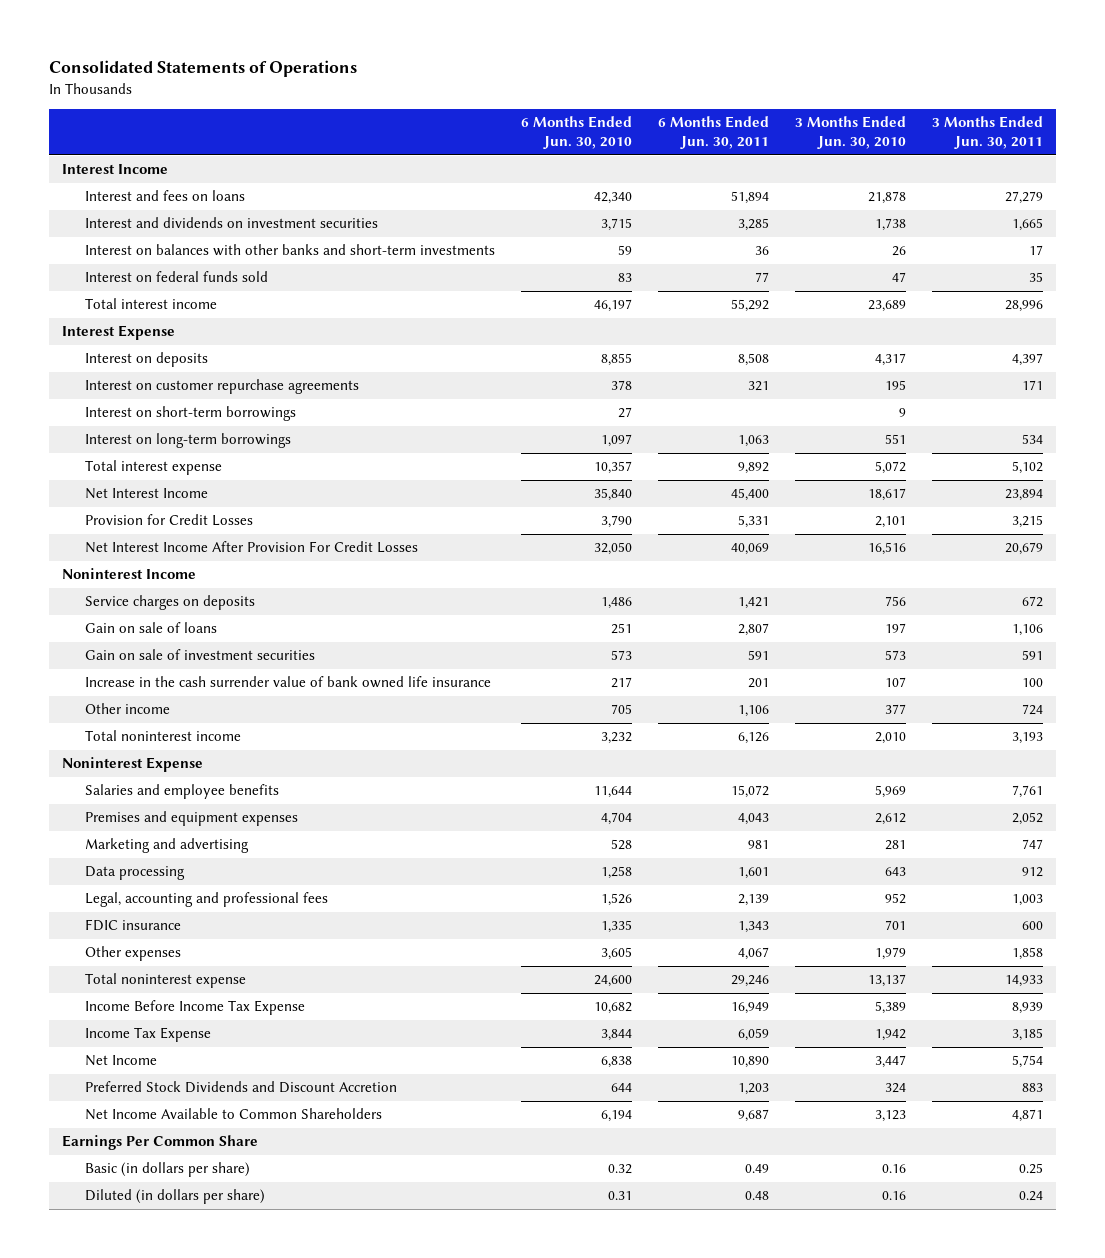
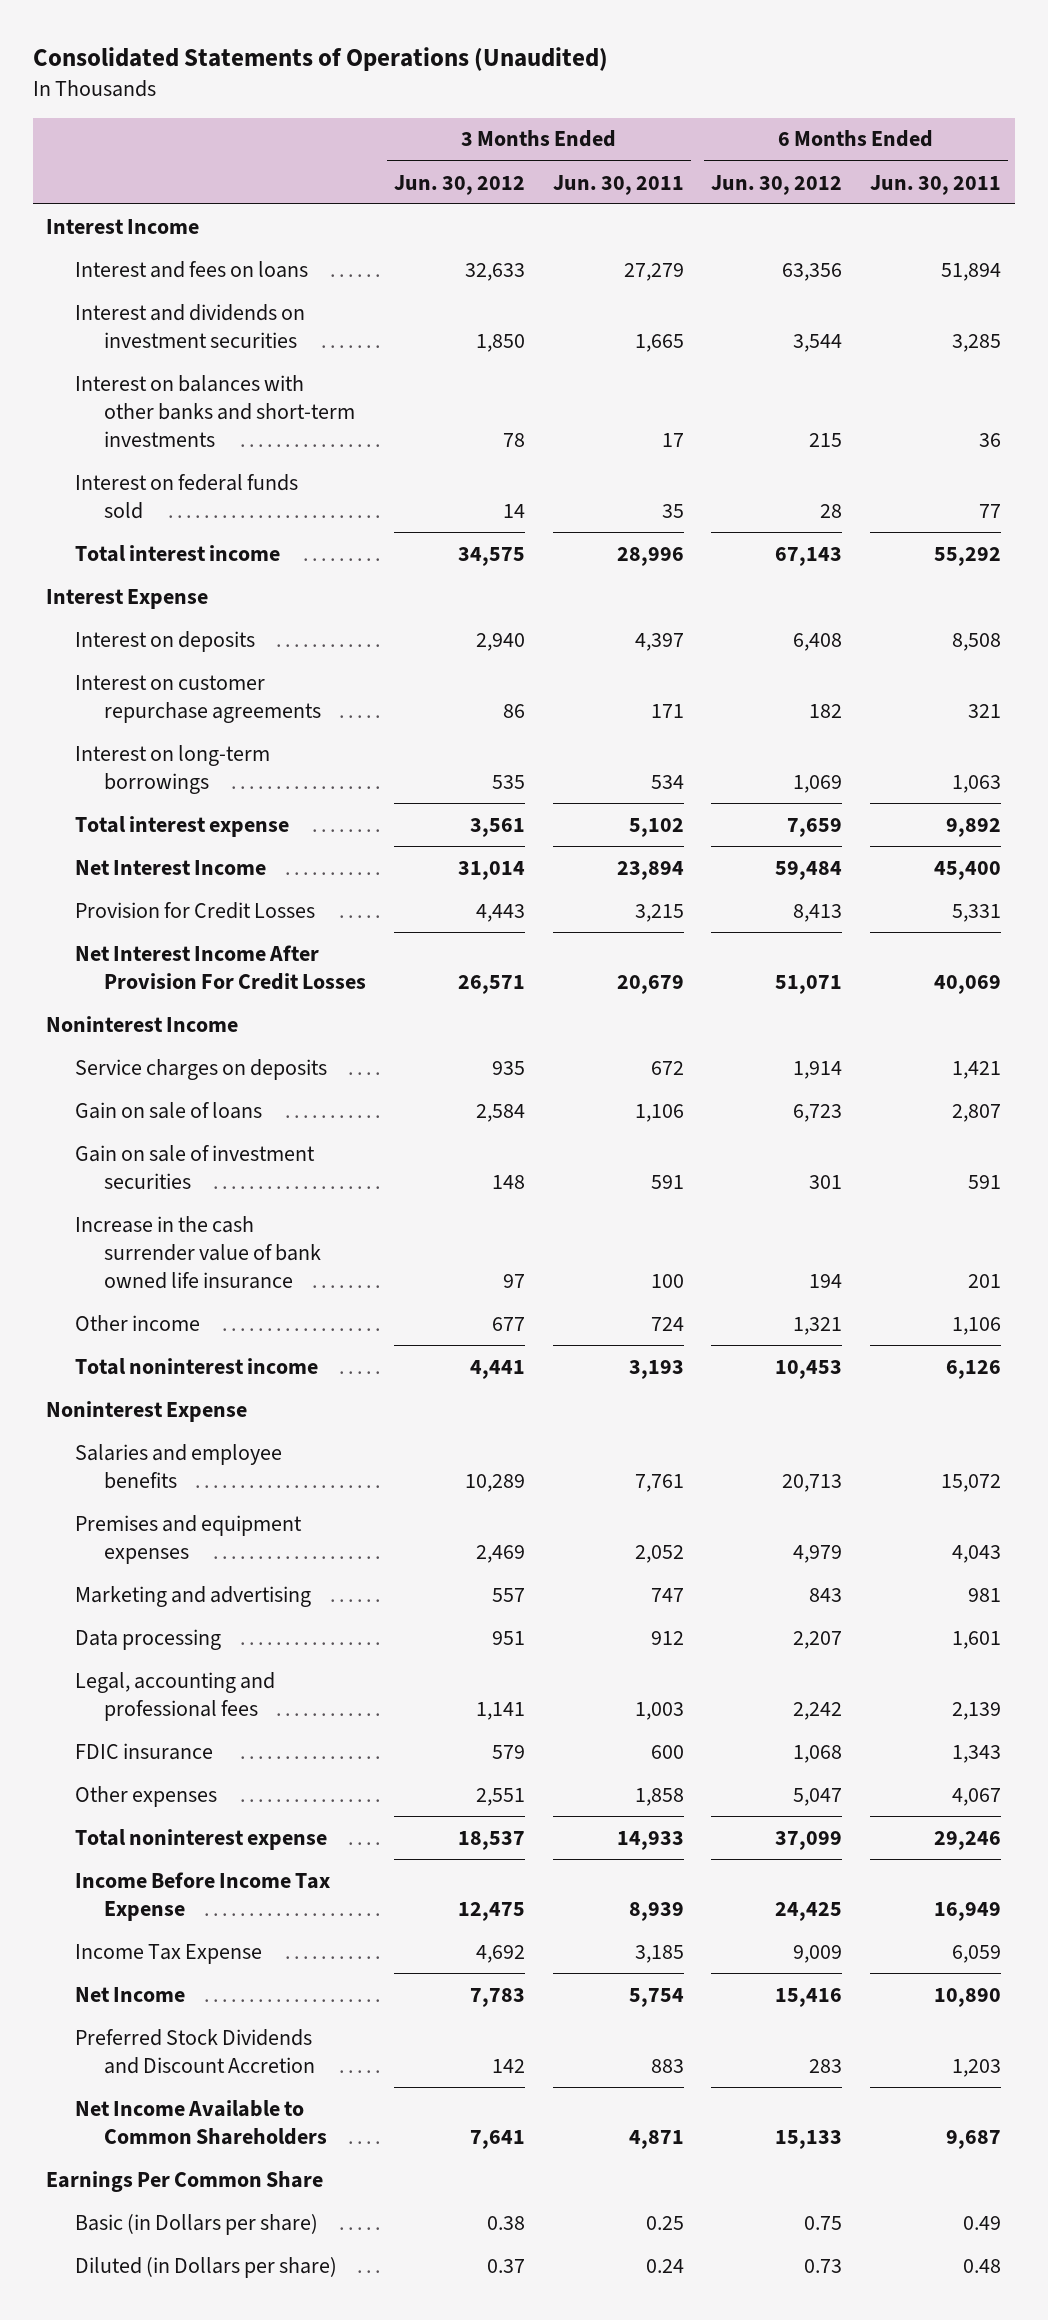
- Consolidated Statements of Operations
+ Consolidated Statements of Operations (Unaudited)
- | 6 Months Ended Jun. 30, 2010 | 6 Months Ended Jun. 30, 2011 | 3 Months Ended Jun. 30, 2010 | 3 Months Ended Jun. 30, 2011
+ | 3 Months Ended Jun. 30, 2012 | 3 Months Ended Jun. 30, 2011 | 6 Months Ended Jun. 30, 2012 | 6 Months Ended Jun. 30, 2011
- Interest on short-term borrowings | 27 | | 9 |
- Basic (in dollars per share) | 0.32 | 0.49 | 0.16 | 0.25
- Diluted (in dollars per share) | 0.31 | 0.48 | 0.16 | 0.24
+ Basic (in Dollars per share) | 0.38 | 0.25 | 0.75 | 0.49
+ Diluted (in Dollars per share) | 0.37 | 0.24 | 0.73 | 0.48

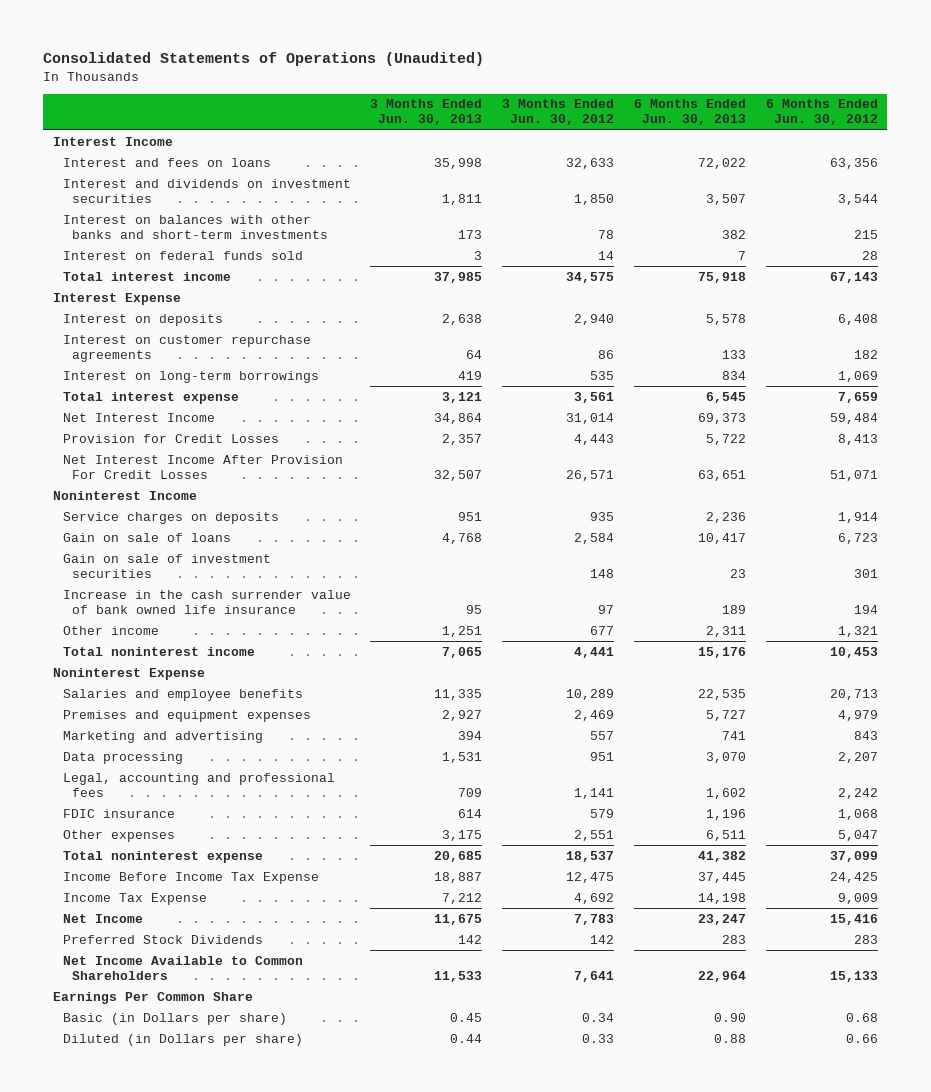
- | 3 Months Ended Jun. 30, 2012 | 3 Months Ended Jun. 30, 2011 | 6 Months Ended Jun. 30, 2012 | 6 Months Ended Jun. 30, 2011
+ | 3 Months Ended Jun. 30, 2013 | 3 Months Ended Jun. 30, 2012 | 6 Months Ended Jun. 30, 2013 | 6 Months Ended Jun. 30, 2012
- Preferred Stock Dividends and Discount Accretion | 142 | 883 | 283 | 1,203
+ Preferred Stock Dividends | 142 | 142 | 283 | 283
- Basic (in Dollars per share) | 0.38 | 0.25 | 0.75 | 0.49
- Diluted (in Dollars per share) | 0.37 | 0.24 | 0.73 | 0.48
+ Basic (in Dollars per share) | 0.45 | 0.34 | 0.90 | 0.68
+ Diluted (in Dollars per share) | 0.44 | 0.33 | 0.88 | 0.66

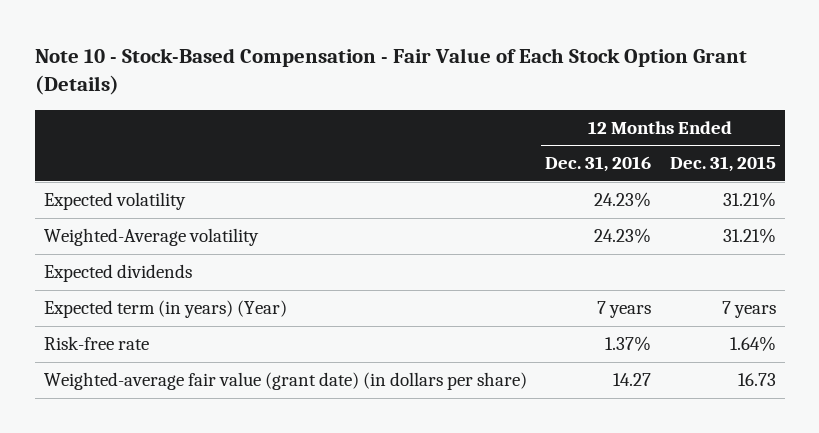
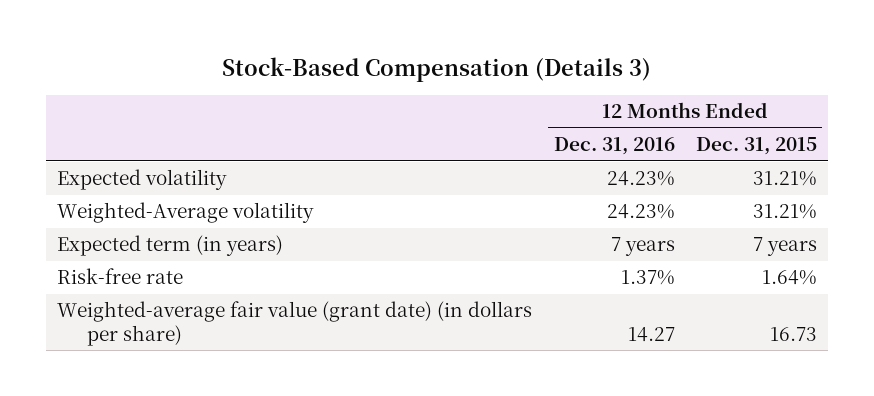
- Note 10 - Stock-Based Compensation - Fair Value of Each Stock Option Grant (Details)
+ Stock-Based Compensation (Details 3)
- Expected dividends
- Expected term (in years) (Year) | 7 years | 7 years
+ Expected term (in years) | 7 years | 7 years

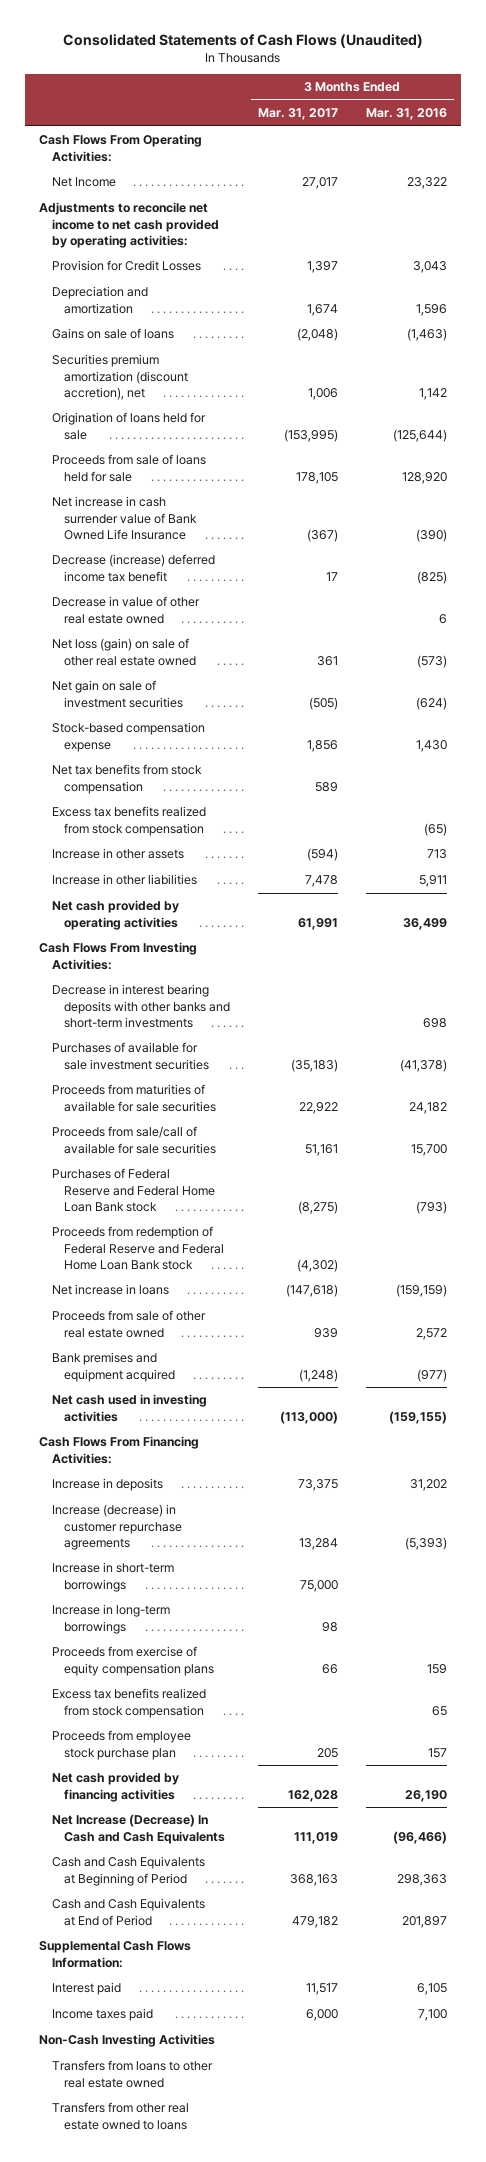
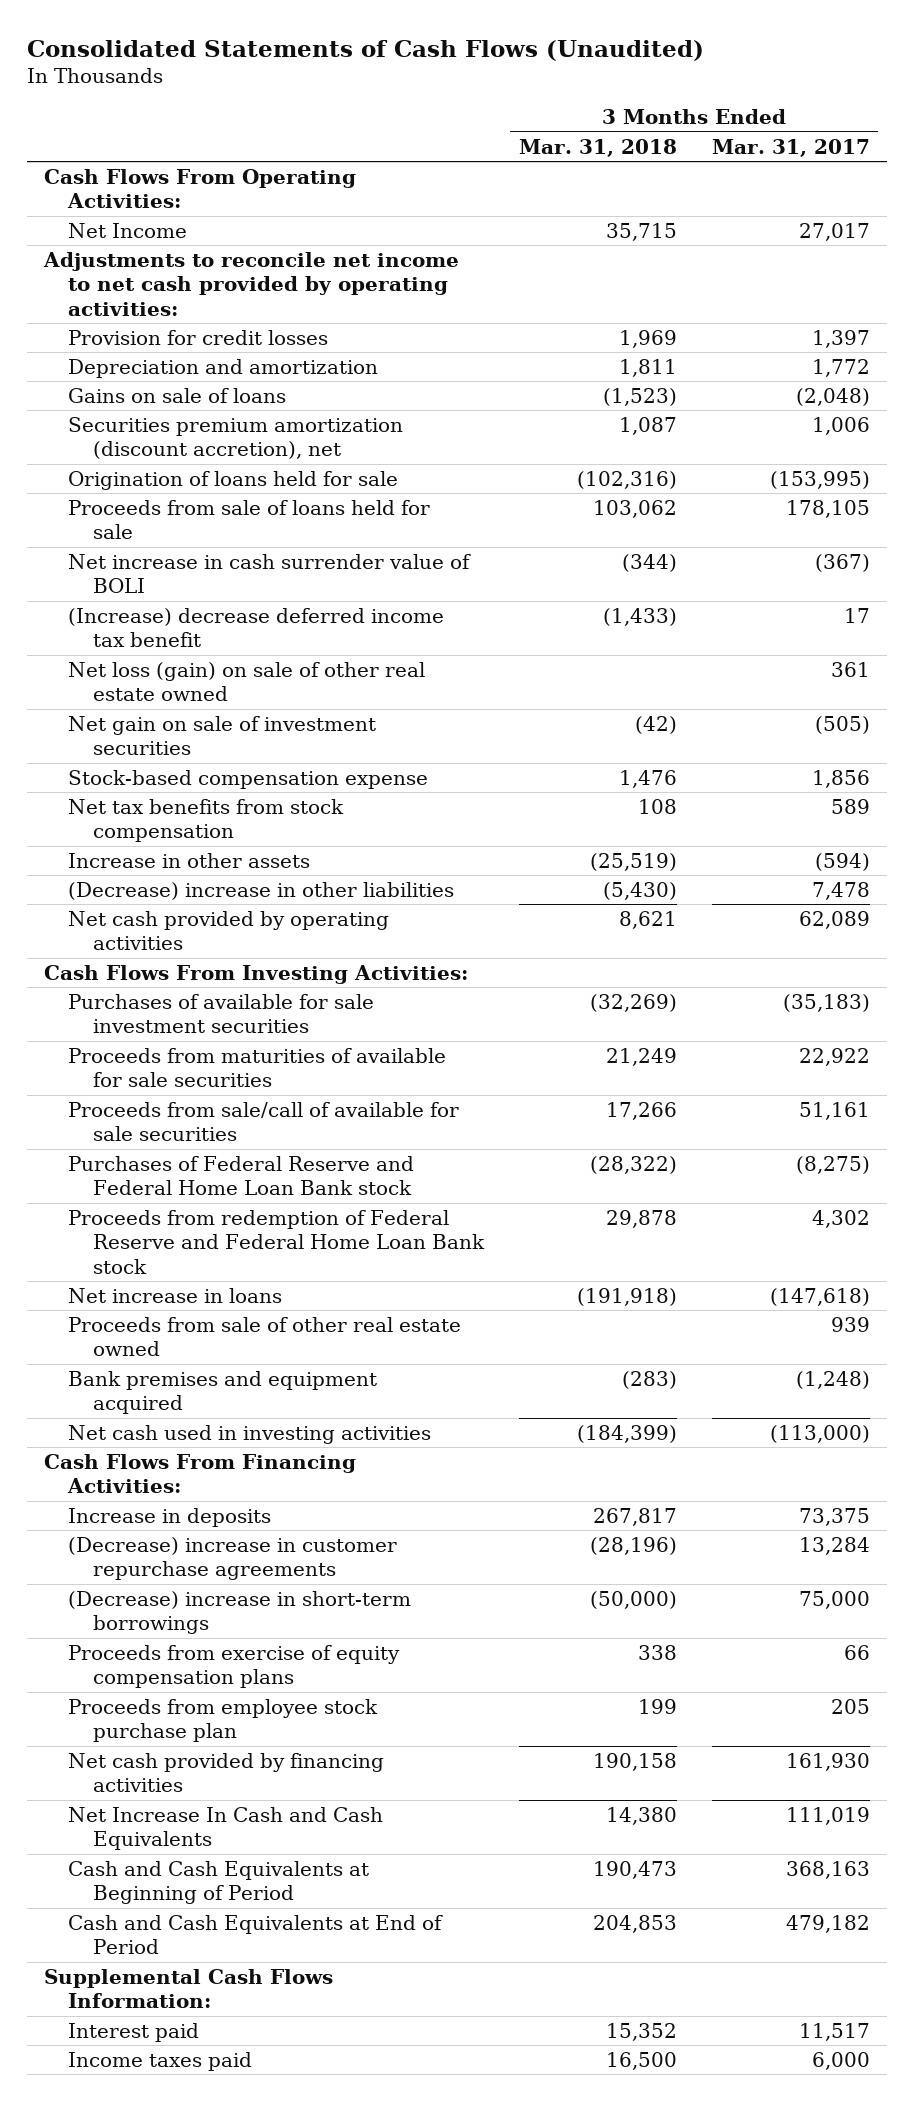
- | 3 Months Ended Mar. 31, 2017 | 3 Months Ended Mar. 31, 2016
+ | 3 Months Ended Mar. 31, 2018 | 3 Months Ended Mar. 31, 2017
- Provision for Credit Losses | 1,397 | 3,043
- Depreciation and amortization | 1,674 | 1,596
+ Provision for credit losses | 1,969 | 1,397
+ Depreciation and amortization | 1,811 | 1,772
- Net increase in cash surrender value of Bank Owned Life Insurance | (367) | (390)
- Decrease (increase) deferred income tax benefit | 17 | (825)
- Decrease in value of other real estate owned | | 6
+ Net increase in cash surrender value of BOLI | (344) | (367)
+ (Increase) decrease deferred income tax benefit | (1,433) | 17
- Excess tax benefits realized from stock compensation | | (65)
- Increase in other liabilities | 7,478 | 5,911
- Net cash provided by operating activities | 61,991 | 36,499
+ (Decrease) increase in other liabilities | (5,430) | 7,478
+ Net cash provided by operating activities | 8,621 | 62,089
- Decrease in interest bearing deposits with other banks and short-term investments | | 698
- Proceeds from redemption of Federal Reserve and Federal Home Loan Bank stock | (4,302) |
+ Proceeds from redemption of Federal Reserve and Federal Home Loan Bank stock | 29,878 | 4,302
- Increase (decrease) in customer repurchase agreements | 13,284 | (5,393)
- Increase in short-term borrowings | 75,000 |
- Increase in long-term borrowings | 98 |
+ (Decrease) increase in customer repurchase agreements | (28,196) | 13,284
+ (Decrease) increase in short-term borrowings | (50,000) | 75,000
- Excess tax benefits realized from stock compensation | | 65
- Net cash provided by financing activities | 162,028 | 26,190
- Net Increase (Decrease) In Cash and Cash Equivalents | 111,019 | (96,466)
+ Net cash provided by financing activities | 190,158 | 161,930
+ Net Increase In Cash and Cash Equivalents | 14,380 | 111,019
- Non-Cash Investing Activities
- Transfers from loans to other real estate owned
- Transfers from other real estate owned to loans

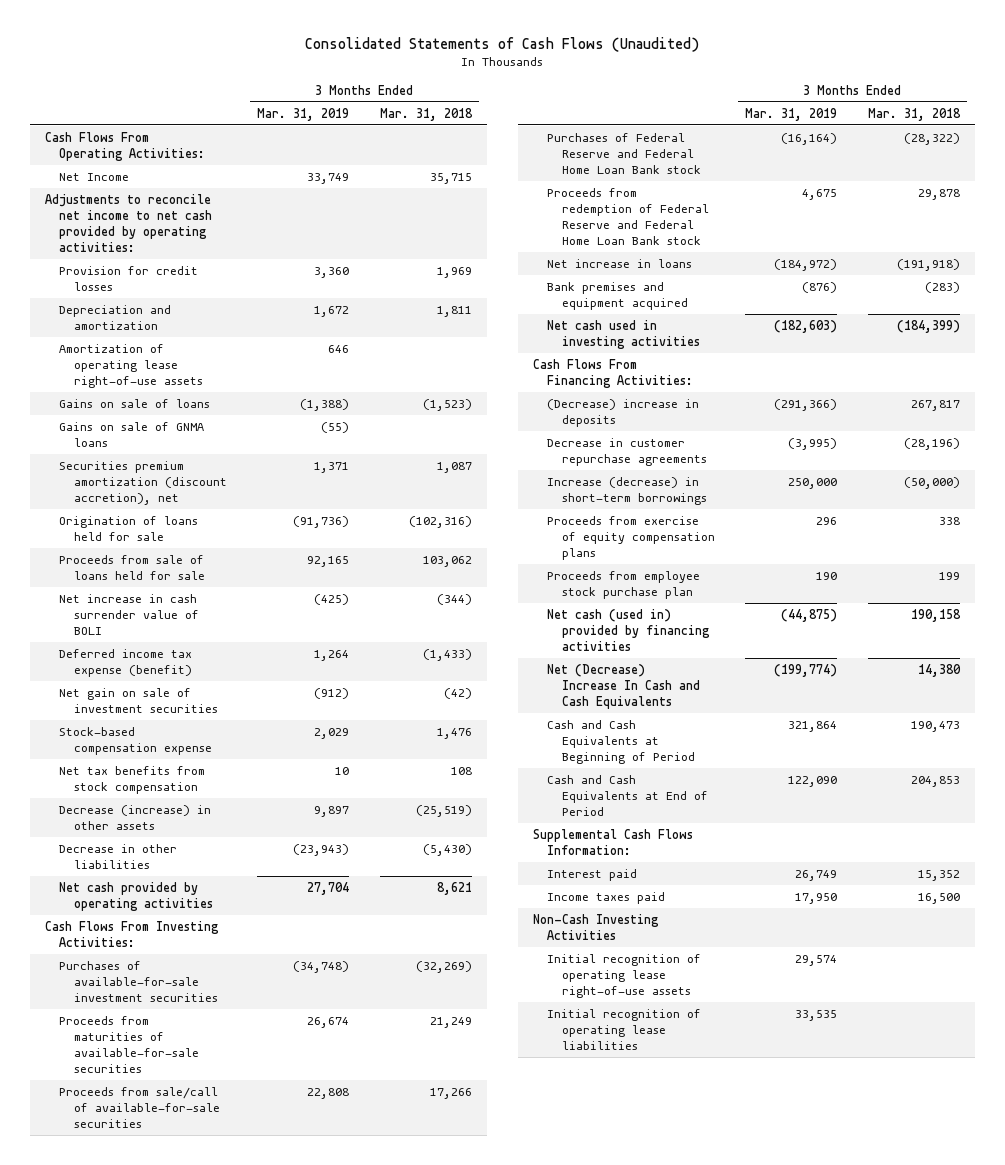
- | 3 Months Ended Mar. 31, 2018 | 3 Months Ended Mar. 31, 2017
+ | 3 Months Ended Mar. 31, 2019 | 3 Months Ended Mar. 31, 2018
+ Amortization of operating lease right-of-use assets | 646 |
+ Gains on sale of GNMA loans | (55) |
- (Increase) decrease deferred income tax benefit | (1,433) | 17
- Net loss (gain) on sale of other real estate owned | | 361
+ Deferred income tax expense (benefit) | 1,264 | (1,433)
- Increase in other assets | (25,519) | (594)
- (Decrease) increase in other liabilities | (5,430) | 7,478
+ Decrease (increase) in other assets | 9,897 | (25,519)
+ Decrease in other liabilities | (23,943) | (5,430)
- Purchases of available for sale investment securities | (32,269) | (35,183)
- Proceeds from maturities of available for sale securities | 21,249 | 22,922
- Proceeds from sale/call of available for sale securities | 17,266 | 51,161
+ Purchases of available-for-sale investment securities | (34,748) | (32,269)
+ Proceeds from maturities of available-for-sale securities | 26,674 | 21,249
+ Proceeds from sale/call of available-for-sale securities | 22,808 | 17,266
- Proceeds from sale of other real estate owned | | 939
- Increase in deposits | 267,817 | 73,375
- (Decrease) increase in customer repurchase agreements | (28,196) | 13,284
- (Decrease) increase in short-term borrowings | (50,000) | 75,000
+ (Decrease) increase in deposits | (291,366) | 267,817
+ Decrease in customer repurchase agreements | (3,995) | (28,196)
+ Increase (decrease) in short-term borrowings | 250,000 | (50,000)
- Net cash provided by financing activities | 190,158 | 161,930
- Net Increase In Cash and Cash Equivalents | 14,380 | 111,019
+ Net cash (used in) provided by financing activities | (44,875) | 190,158
+ Net (Decrease) Increase In Cash and Cash Equivalents | (199,774) | 14,380
+ Non-Cash Investing Activities
+ Initial recognition of operating lease right-of-use assets | 29,574 |
+ Initial recognition of operating lease liabilities | 33,535 |

